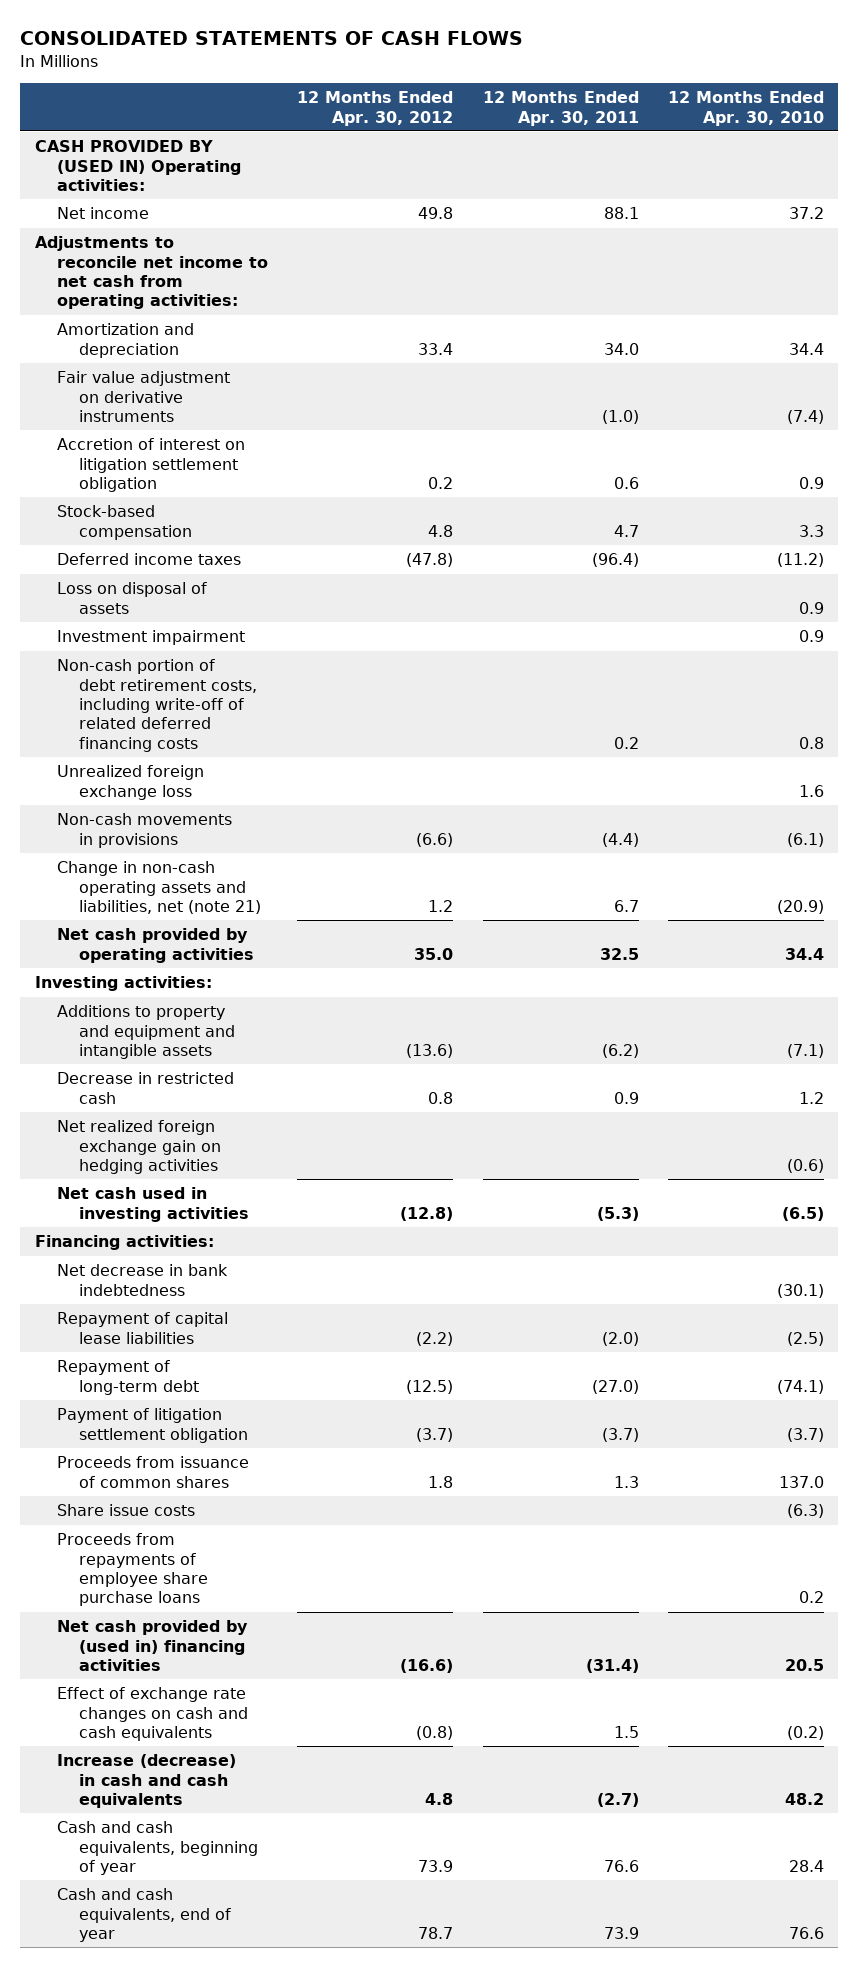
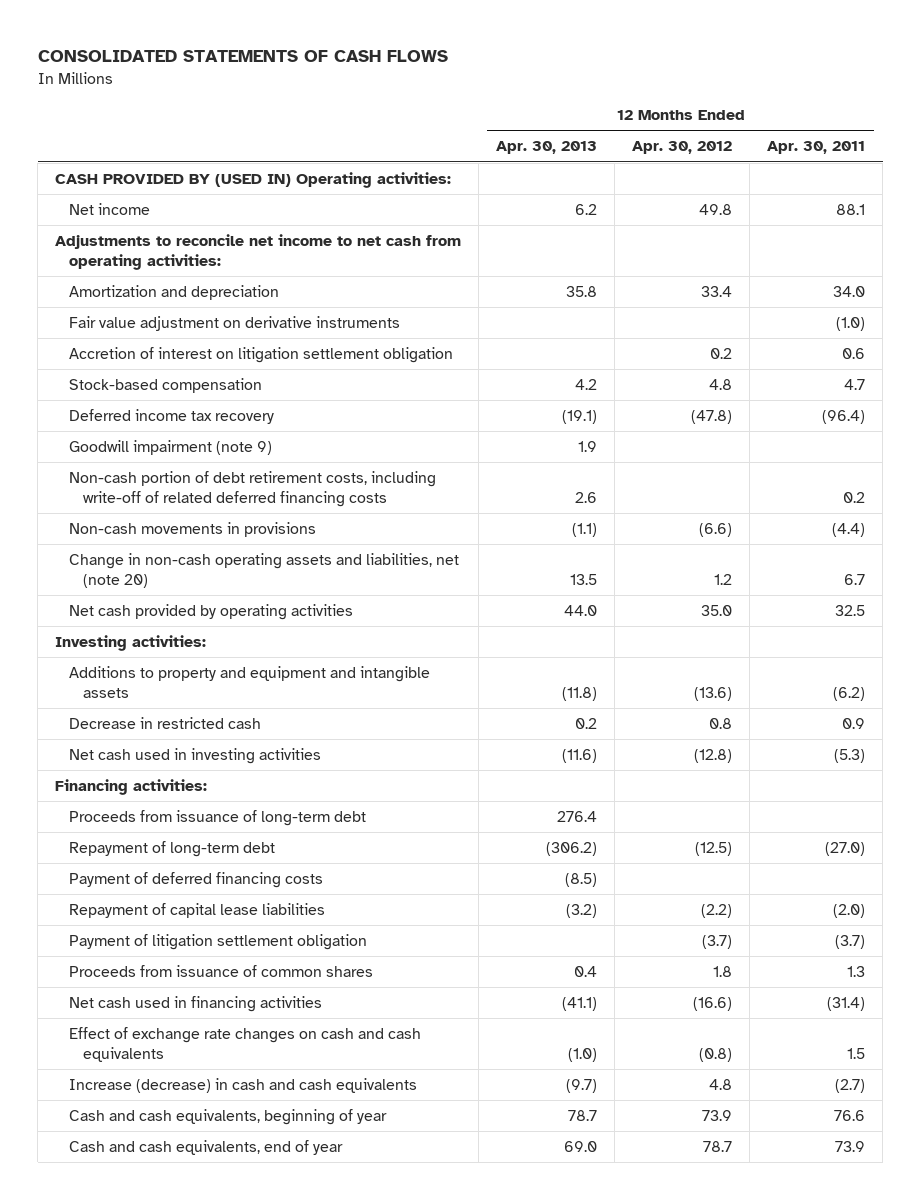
- | 12 Months Ended Apr. 30, 2012 | 12 Months Ended Apr. 30, 2011 | 12 Months Ended Apr. 30, 2010
+ | 12 Months Ended Apr. 30, 2013 | 12 Months Ended Apr. 30, 2012 | 12 Months Ended Apr. 30, 2011
- Deferred income taxes | (47.8) | (96.4) | (11.2)
- Loss on disposal of assets | | | 0.9
- Investment impairment | | | 0.9
+ Deferred income tax recovery | (19.1) | (47.8) | (96.4)
+ Goodwill impairment (note 9) | 1.9 | |
- Unrealized foreign exchange loss | | | 1.6
- Change in non-cash operating assets and liabilities, net (note 21) | 1.2 | 6.7 | (20.9)
+ Change in non-cash operating assets and liabilities, net (note 20) | 13.5 | 1.2 | 6.7
- Net realized foreign exchange gain on hedging activities | | | (0.6)
- Net decrease in bank indebtedness | | | (30.1)
+ Proceeds from issuance of long-term debt | 276.4 | |
+ Payment of deferred financing costs | (8.5) | |
moved down: Repayment of capital lease liabilities | (3.2) | (2.2) | (2.0)
- Share issue costs | | | (6.3)
- Proceeds from repayments of employee share purchase loans | | | 0.2
- Net cash provided by (used in) financing activities | (16.6) | (31.4) | 20.5
+ Net cash used in financing activities | (41.1) | (16.6) | (31.4)

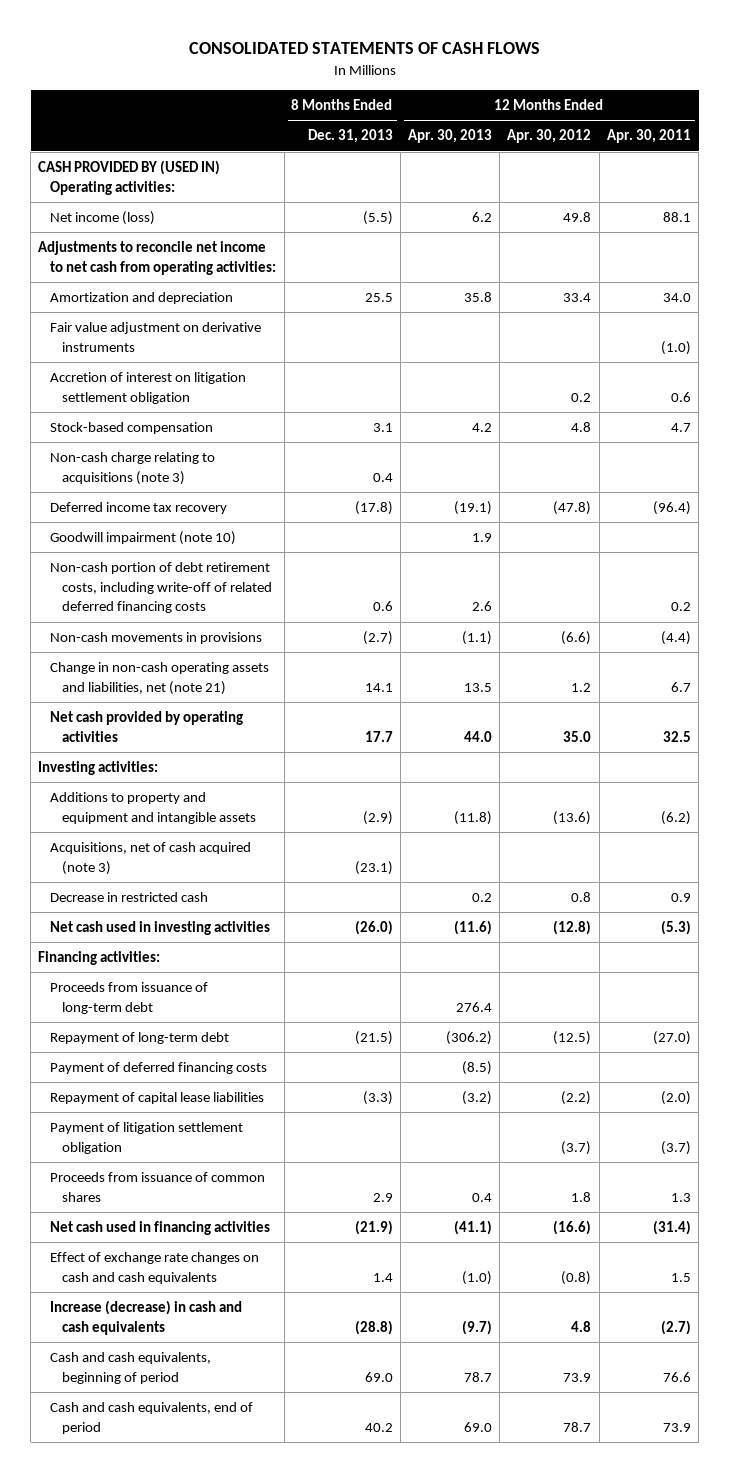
- | 12 Months Ended Apr. 30, 2013 | 12 Months Ended Apr. 30, 2012 | 12 Months Ended Apr. 30, 2011
+ | 8 Months Ended Dec. 31, 2013 | 12 Months Ended Apr. 30, 2013 | 12 Months Ended Apr. 30, 2012 | 12 Months Ended Apr. 30, 2011
- Net income | 6.2 | 49.8 | 88.1
+ Net income (loss) | (5.5) | 6.2 | 49.8 | 88.1
+ Non-cash charge relating to acquisitions (note 3) | 0.4 | | |
- Goodwill impairment (note 9) | 1.9 | |
+ Goodwill impairment (note 10) | | 1.9 | |
- Change in non-cash operating assets and liabilities, net (note 20) | 13.5 | 1.2 | 6.7
+ Change in non-cash operating assets and liabilities, net (note 21) | 14.1 | 13.5 | 1.2 | 6.7
+ Acquisitions, net of cash acquired (note 3) | (23.1) | | |
- Cash and cash equivalents, beginning of year | 78.7 | 73.9 | 76.6
- Cash and cash equivalents, end of year | 69.0 | 78.7 | 73.9
+ Cash and cash equivalents, beginning of period | 69.0 | 78.7 | 73.9 | 76.6
+ Cash and cash equivalents, end of period | 40.2 | 69.0 | 78.7 | 73.9

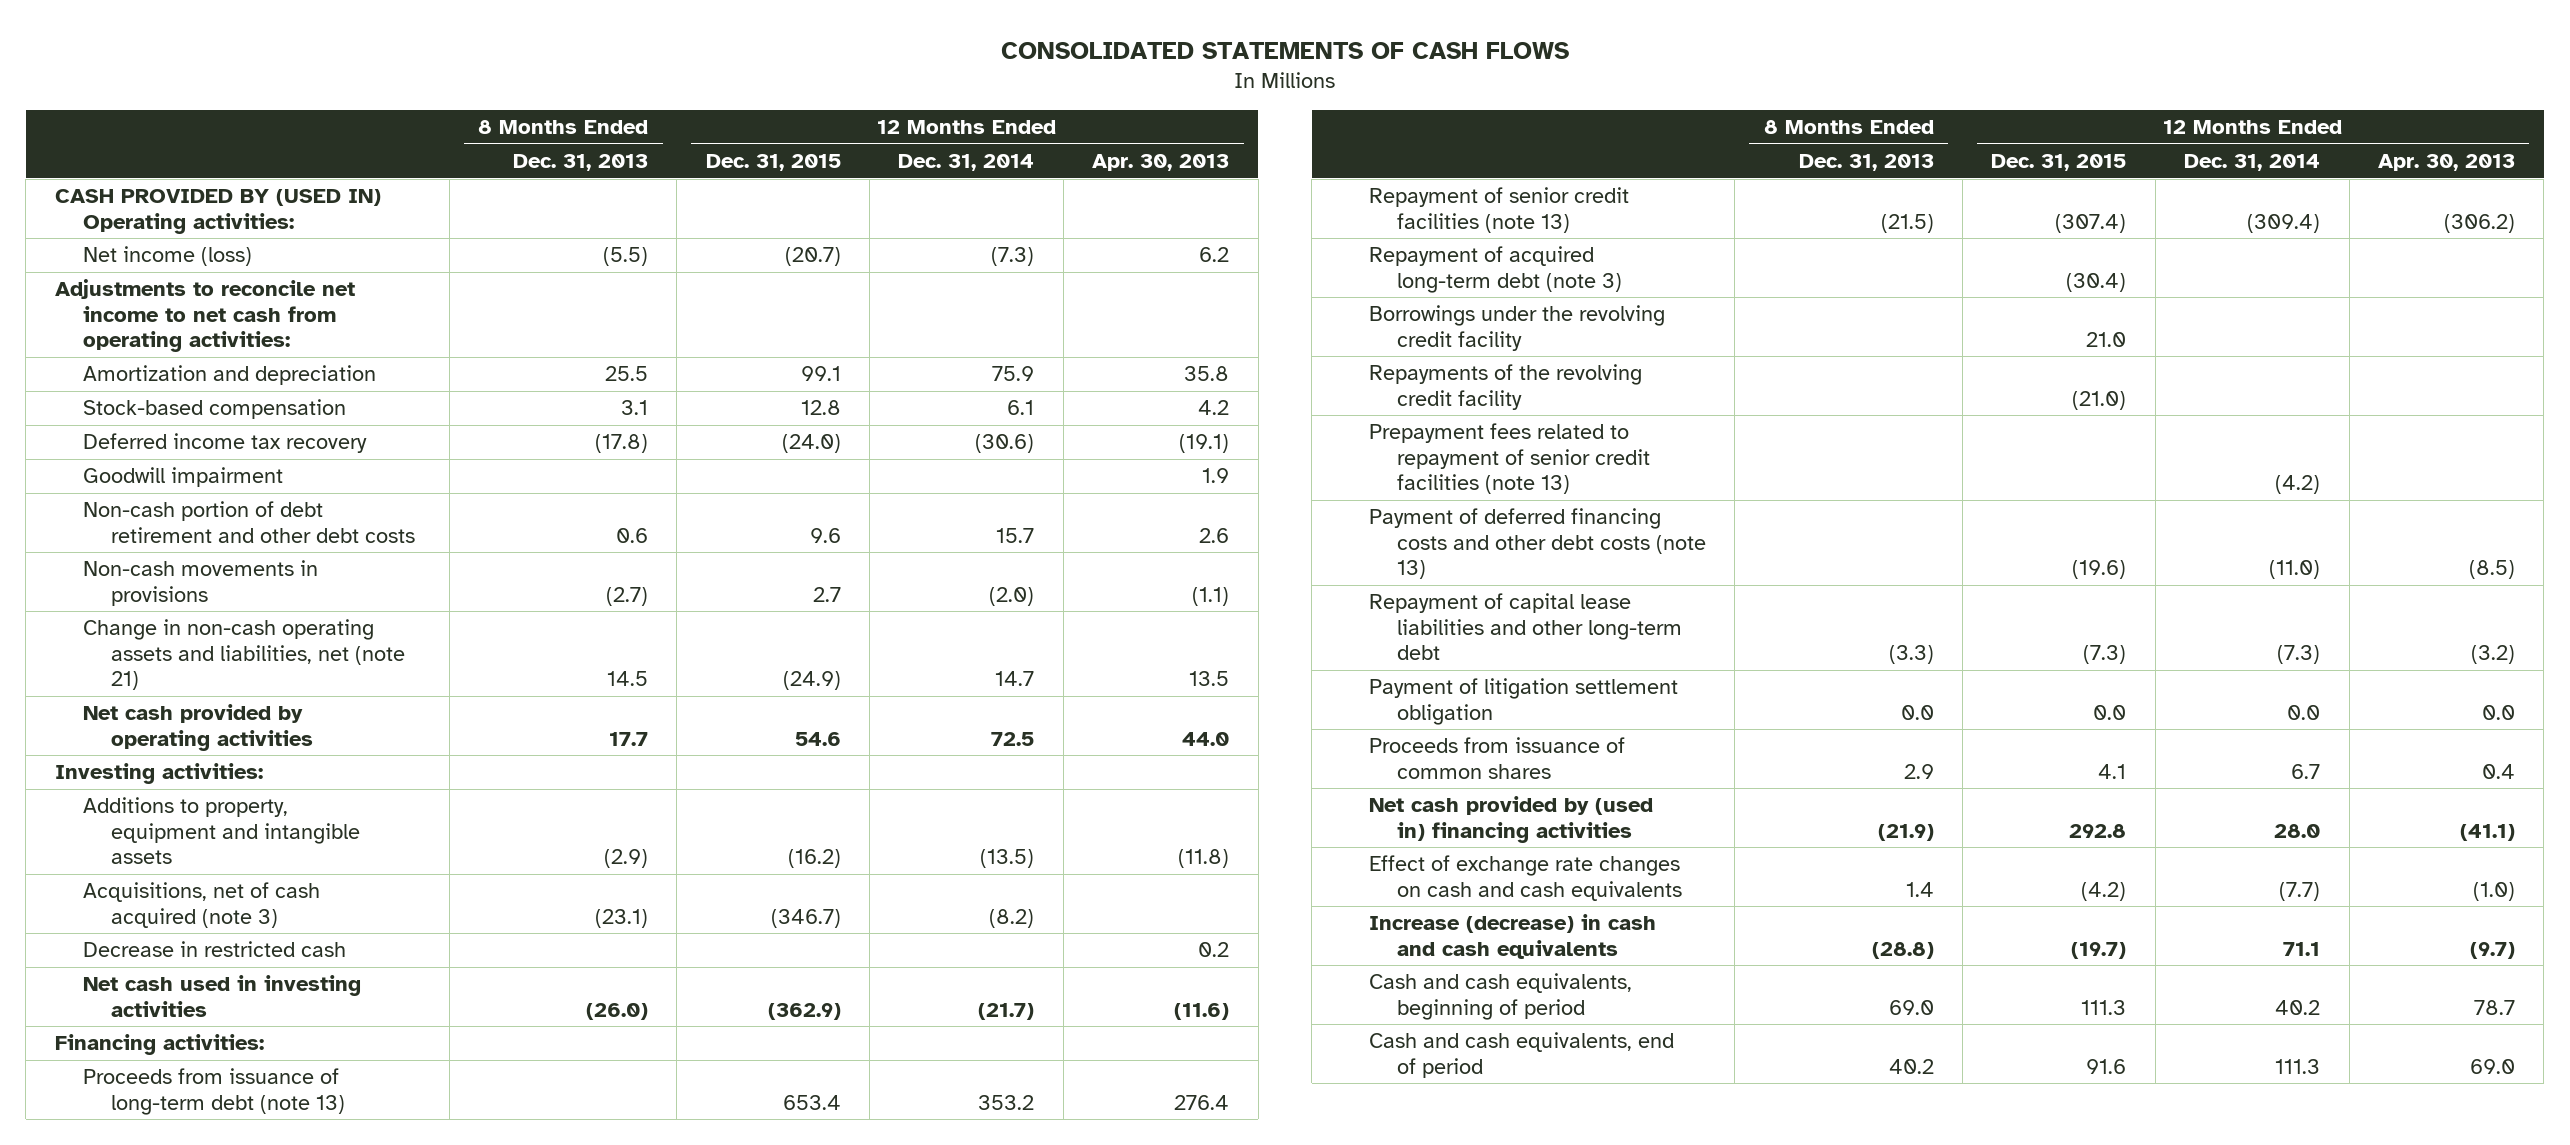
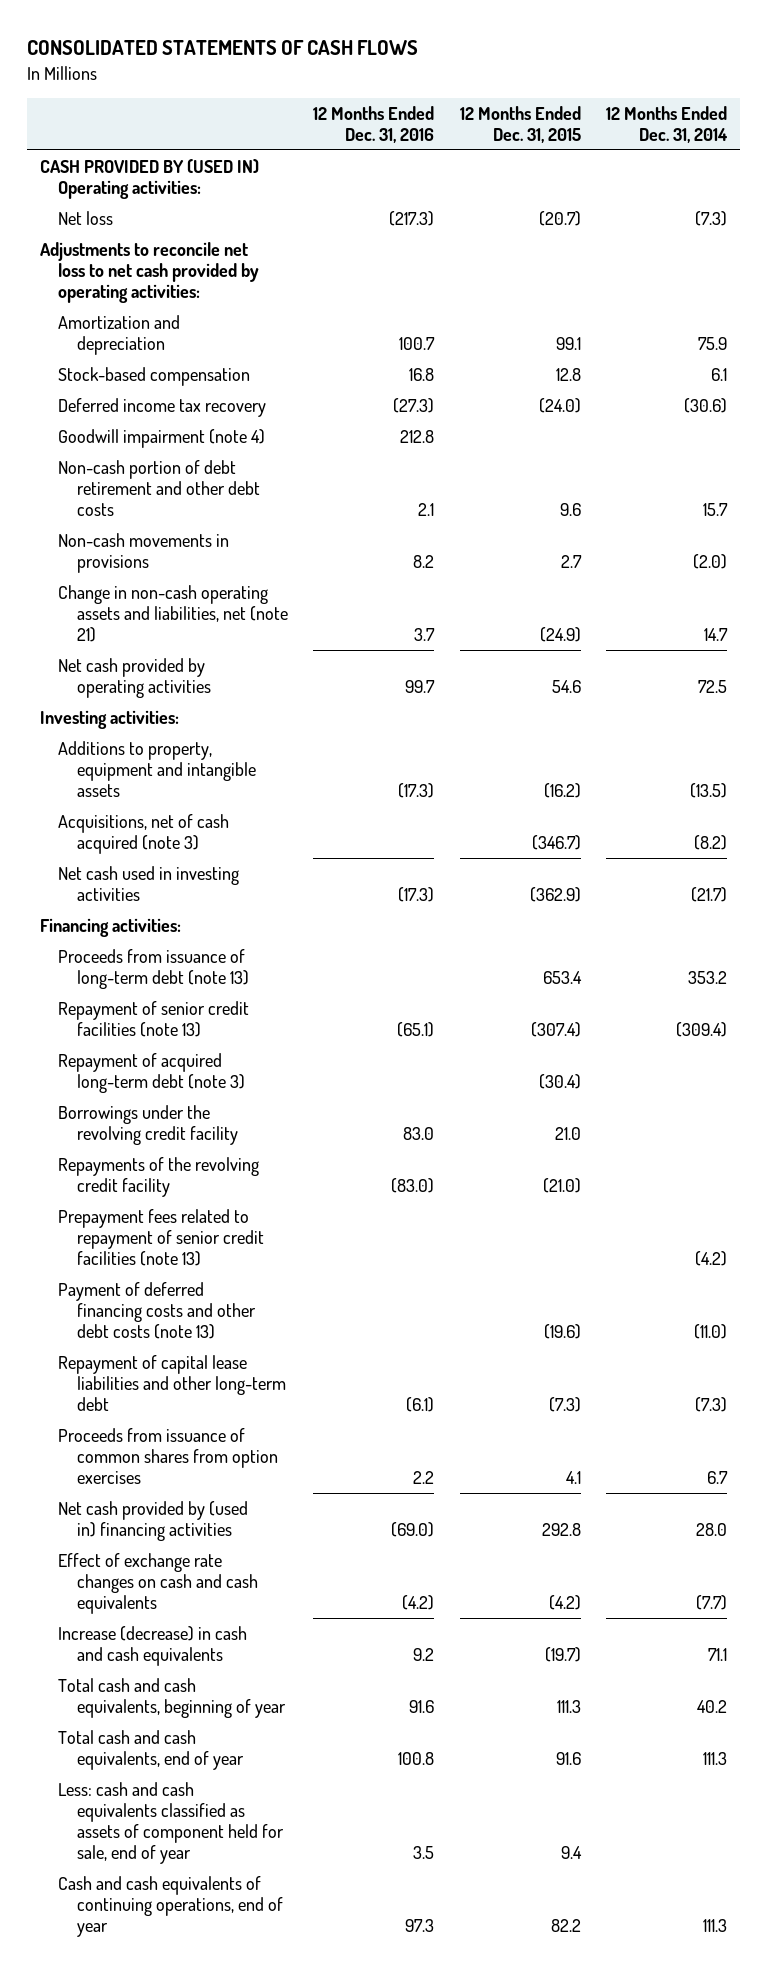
- | 8 Months Ended Dec. 31, 2013 | 12 Months Ended Dec. 31, 2015 | 12 Months Ended Dec. 31, 2014 | 12 Months Ended Apr. 30, 2013
+ | 12 Months Ended Dec. 31, 2016 | 12 Months Ended Dec. 31, 2015 | 12 Months Ended Dec. 31, 2014
- Net income (loss) | (5.5) | (20.7) | (7.3) | 6.2
- Adjustments to reconcile net income to net cash from operating activities:
+ Net loss | (217.3) | (20.7) | (7.3)
+ Adjustments to reconcile net loss to net cash provided by operating activities:
- Goodwill impairment | | | | 1.9
+ Goodwill impairment (note 4) | 212.8 | |
- Decrease in restricted cash | | | | 0.2
- Payment of litigation settlement obligation | 0.0 | 0.0 | 0.0 | 0.0
- Proceeds from issuance of common shares | 2.9 | 4.1 | 6.7 | 0.4
+ Proceeds from issuance of common shares from option exercises | 2.2 | 4.1 | 6.7
- Cash and cash equivalents, beginning of period | 69.0 | 111.3 | 40.2 | 78.7
- Cash and cash equivalents, end of period | 40.2 | 91.6 | 111.3 | 69.0
+ Total cash and cash equivalents, beginning of year | 91.6 | 111.3 | 40.2
+ Total cash and cash equivalents, end of year | 100.8 | 91.6 | 111.3
+ Less: cash and cash equivalents classified as assets of component held for sale, end of year | 3.5 | 9.4 |
+ Cash and cash equivalents of continuing operations, end of year | 97.3 | 82.2 | 111.3

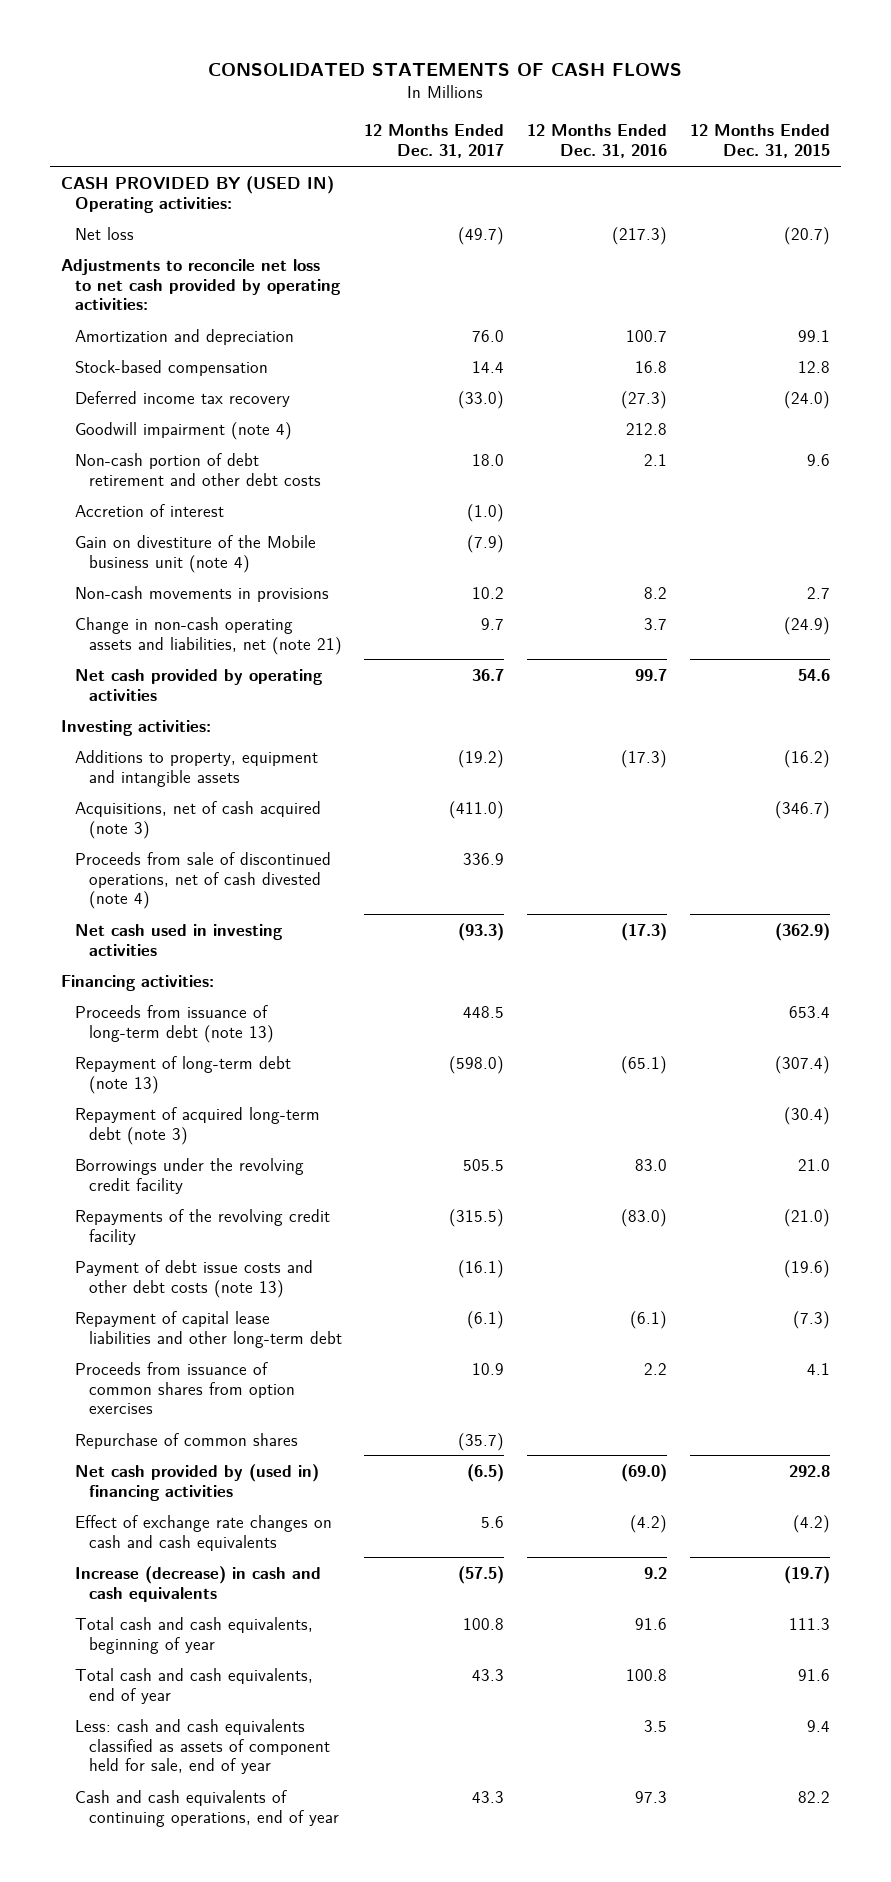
- | 12 Months Ended Dec. 31, 2016 | 12 Months Ended Dec. 31, 2015 | 12 Months Ended Dec. 31, 2014
+ | 12 Months Ended Dec. 31, 2017 | 12 Months Ended Dec. 31, 2016 | 12 Months Ended Dec. 31, 2015
+ Accretion of interest | (1.0) | |
+ Gain on divestiture of the Mobile business unit (note 4) | (7.9) | |
+ Proceeds from sale of discontinued operations, net of cash divested (note 4) | 336.9 | |
- Repayment of senior credit facilities (note 13) | (65.1) | (307.4) | (309.4)
+ Repayment of long-term debt (note 13) | (598.0) | (65.1) | (307.4)
- Prepayment fees related to repayment of senior credit facilities (note 13) | | | (4.2)
- Payment of deferred financing costs and other debt costs (note 13) | | (19.6) | (11.0)
+ Payment of debt issue costs and other debt costs (note 13) | (16.1) | | (19.6)
+ Repurchase of common shares | (35.7) | |

